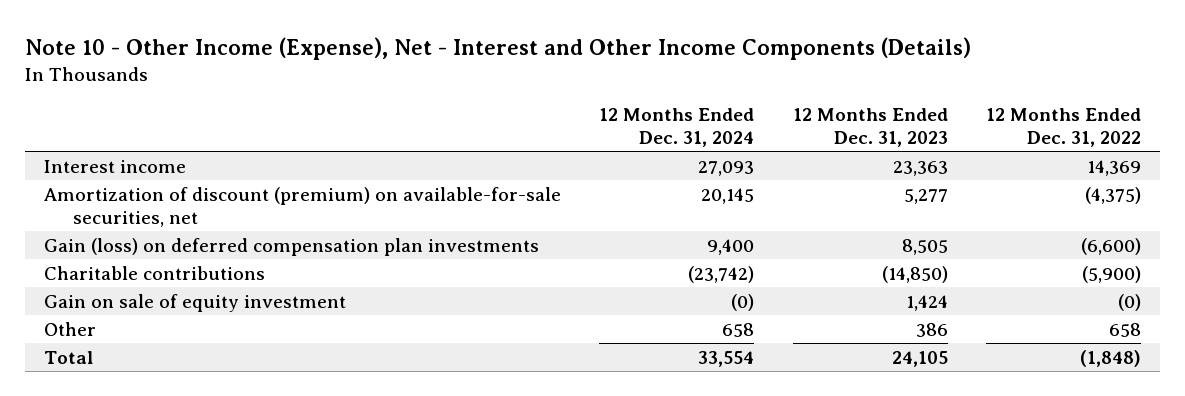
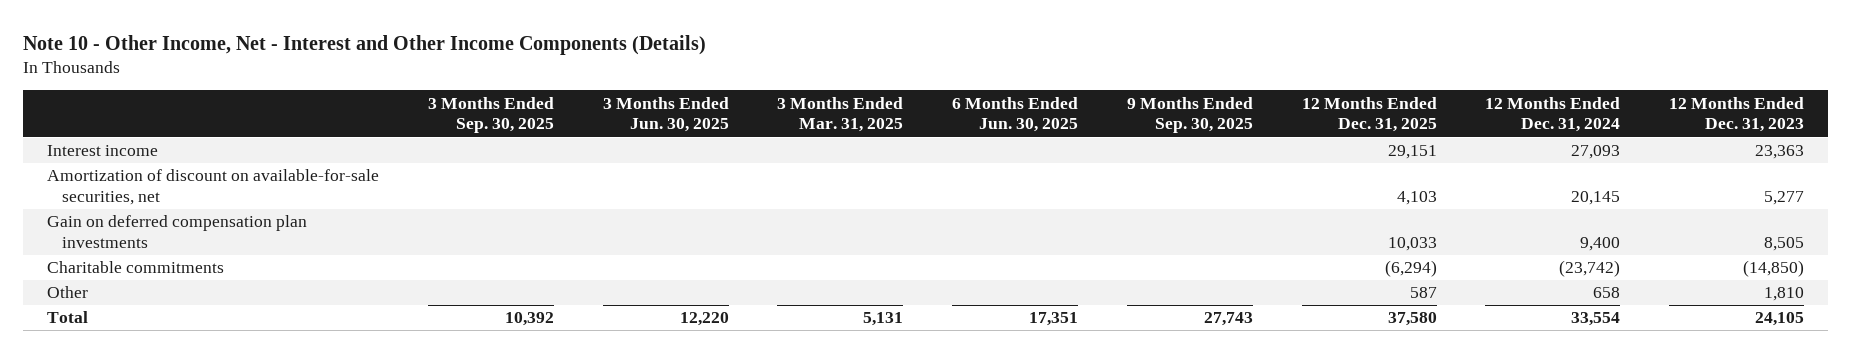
- Note 10 - Other Income (Expense), Net - Interest and Other Income Components (Details)
+ Note 10 - Other Income, Net - Interest and Other Income Components (Details)
- | 12 Months Ended Dec. 31, 2024 | 12 Months Ended Dec. 31, 2023 | 12 Months Ended Dec. 31, 2022
+ | 3 Months Ended Sep. 30, 2025 | 3 Months Ended Jun. 30, 2025 | 3 Months Ended Mar. 31, 2025 | 6 Months Ended Jun. 30, 2025 | 9 Months Ended Sep. 30, 2025 | 12 Months Ended Dec. 31, 2025 | 12 Months Ended Dec. 31, 2024 | 12 Months Ended Dec. 31, 2023
- Amortization of discount (premium) on available-for-sale securities, net | 20,145 | 5,277 | (4,375)
- Gain (loss) on deferred compensation plan investments | 9,400 | 8,505 | (6,600)
- Charitable contributions | (23,742) | (14,850) | (5,900)
- Gain on sale of equity investment | (0) | 1,424 | (0)
- Other | 658 | 386 | 658
+ Amortization of discount on available-for-sale securities, net | | | | | | 4,103 | 20,145 | 5,277
+ Gain on deferred compensation plan investments | | | | | | 10,033 | 9,400 | 8,505
+ Charitable commitments | | | | | | (6,294) | (23,742) | (14,850)
+ Other | | | | | | 587 | 658 | 1,810

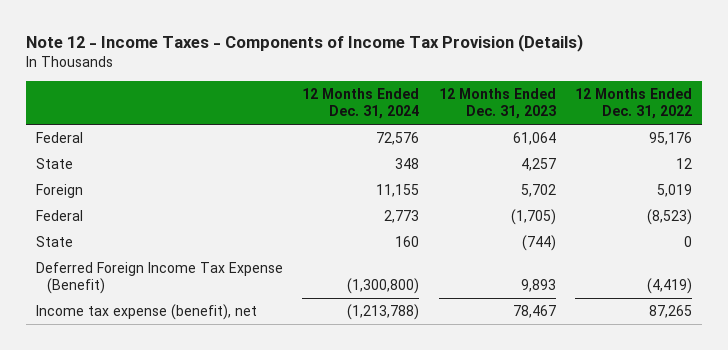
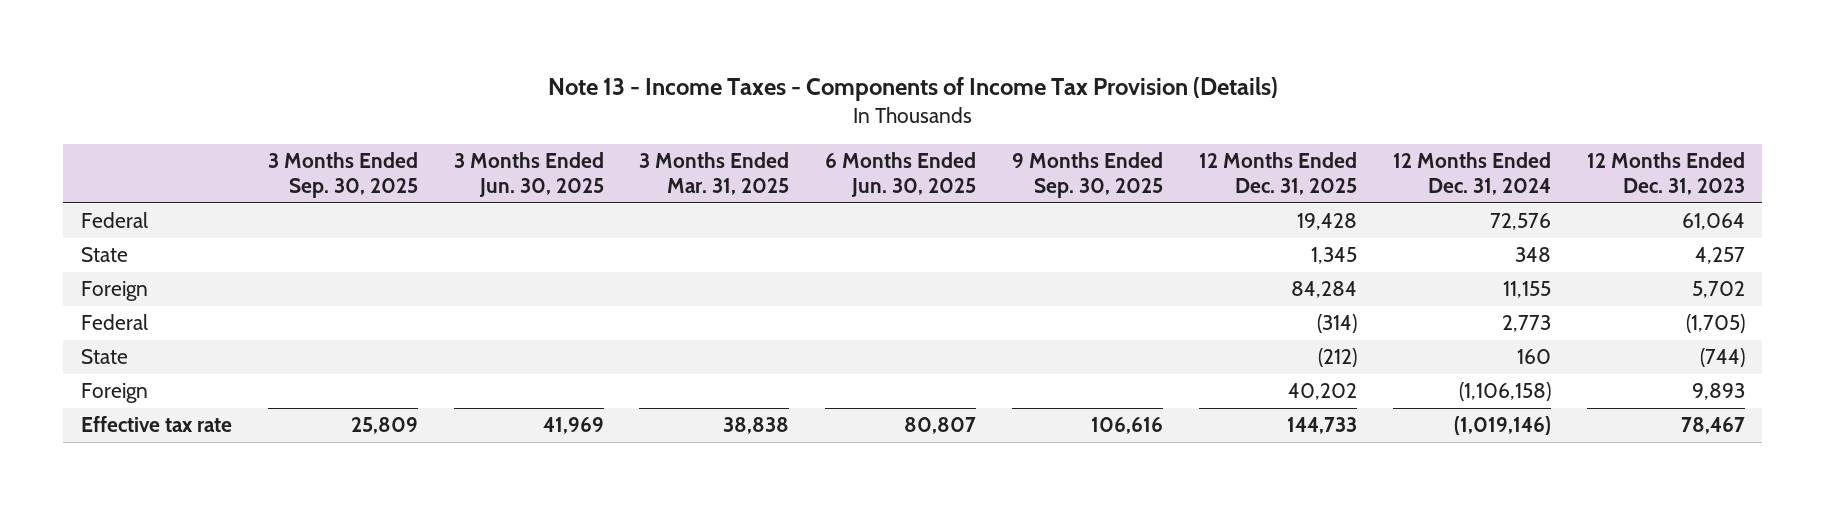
- Note 12 - Income Taxes - Components of Income Tax Provision (Details)
+ Note 13 - Income Taxes - Components of Income Tax Provision (Details)
- | 12 Months Ended Dec. 31, 2024 | 12 Months Ended Dec. 31, 2023 | 12 Months Ended Dec. 31, 2022
+ | 3 Months Ended Sep. 30, 2025 | 3 Months Ended Jun. 30, 2025 | 3 Months Ended Mar. 31, 2025 | 6 Months Ended Jun. 30, 2025 | 9 Months Ended Sep. 30, 2025 | 12 Months Ended Dec. 31, 2025 | 12 Months Ended Dec. 31, 2024 | 12 Months Ended Dec. 31, 2023
- Deferred Foreign Income Tax Expense (Benefit) | (1,300,800) | 9,893 | (4,419)
- Income tax expense (benefit), net | (1,213,788) | 78,467 | 87,265
+ Foreign | | | | | | 40,202 | (1,106,158) | 9,893
+ Effective tax rate | 25,809 | 41,969 | 38,838 | 80,807 | 106,616 | 144,733 | (1,019,146) | 78,467

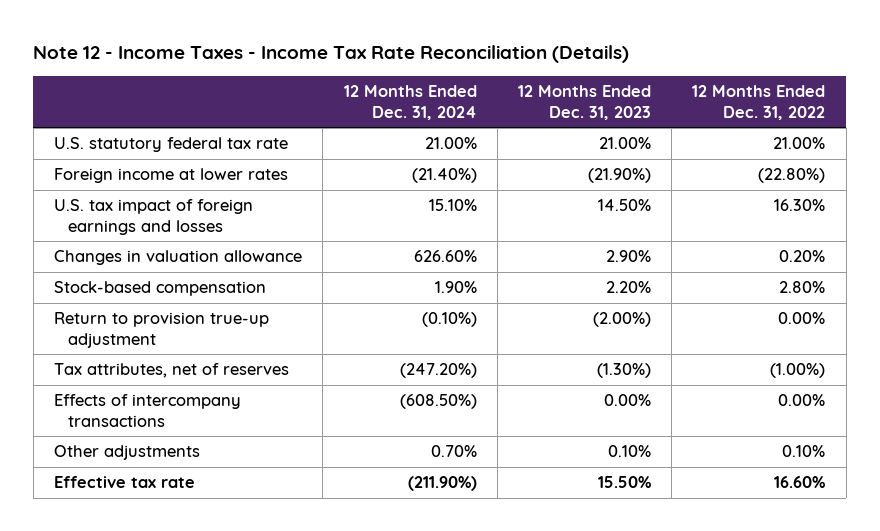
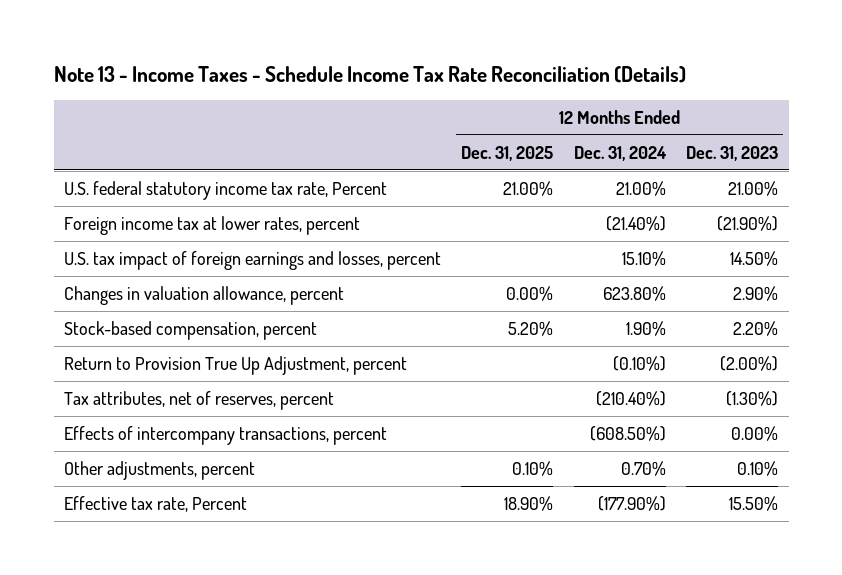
- Note 12 - Income Taxes - Income Tax Rate Reconciliation (Details)
+ Note 13 - Income Taxes - Schedule Income Tax Rate Reconciliation (Details)
- | 12 Months Ended Dec. 31, 2024 | 12 Months Ended Dec. 31, 2023 | 12 Months Ended Dec. 31, 2022
+ | 12 Months Ended Dec. 31, 2025 | 12 Months Ended Dec. 31, 2024 | 12 Months Ended Dec. 31, 2023
- U.S. statutory federal tax rate | 21.00% | 21.00% | 21.00%
- Foreign income at lower rates | (21.40%) | (21.90%) | (22.80%)
- U.S. tax impact of foreign earnings and losses | 15.10% | 14.50% | 16.30%
- Changes in valuation allowance | 626.60% | 2.90% | 0.20%
- Stock-based compensation | 1.90% | 2.20% | 2.80%
- Return to provision true-up adjustment | (0.10%) | (2.00%) | 0.00%
- Tax attributes, net of reserves | (247.20%) | (1.30%) | (1.00%)
- Effects of intercompany transactions | (608.50%) | 0.00% | 0.00%
- Other adjustments | 0.70% | 0.10% | 0.10%
- Effective tax rate | (211.90%) | 15.50% | 16.60%
+ U.S. federal statutory income tax rate, Percent | 21.00% | 21.00% | 21.00%
+ Foreign income tax at lower rates, percent | | (21.40%) | (21.90%)
+ U.S. tax impact of foreign earnings and losses, percent | | 15.10% | 14.50%
+ Changes in valuation allowance, percent | 0.00% | 623.80% | 2.90%
+ Stock-based compensation, percent | 5.20% | 1.90% | 2.20%
+ Return to Provision True Up Adjustment, percent | | (0.10%) | (2.00%)
+ Tax attributes, net of reserves, percent | | (210.40%) | (1.30%)
+ Effects of intercompany transactions, percent | | (608.50%) | 0.00%
+ Other adjustments, percent | 0.10% | 0.70% | 0.10%
+ Effective tax rate, Percent | 18.90% | (177.90%) | 15.50%

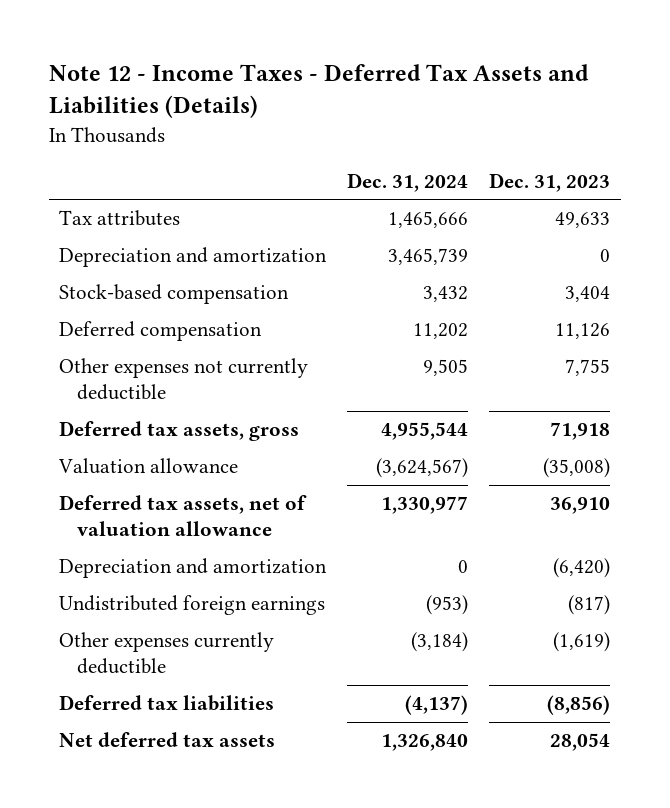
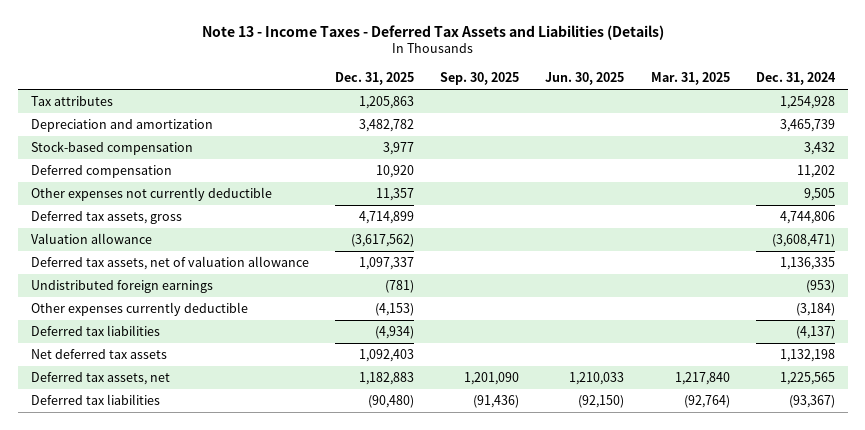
- Note 12 - Income Taxes - Deferred Tax Assets and Liabilities (Details)
+ Note 13 - Income Taxes - Deferred Tax Assets and Liabilities (Details)
- | Dec. 31, 2024 | Dec. 31, 2023
+ | Dec. 31, 2025 | Sep. 30, 2025 | Jun. 30, 2025 | Mar. 31, 2025 | Dec. 31, 2024
- Tax attributes | 1,465,666 | 49,633
+ Tax attributes | 1,205,863 | | | | 1,254,928
- Deferred tax assets, gross | 4,955,544 | 71,918
- Valuation allowance | (3,624,567) | (35,008)
- Deferred tax assets, net of valuation allowance | 1,330,977 | 36,910
- Depreciation and amortization | 0 | (6,420)
+ Deferred tax assets, gross | 4,714,899 | | | | 4,744,806
+ Valuation allowance | (3,617,562) | | | | (3,608,471)
+ Deferred tax assets, net of valuation allowance | 1,097,337 | | | | 1,136,335
- Net deferred tax assets | 1,326,840 | 28,054
+ Net deferred tax assets | 1,092,403 | | | | 1,132,198
+ Deferred tax assets, net | 1,182,883 | 1,201,090 | 1,210,033 | 1,217,840 | 1,225,565
+ Deferred tax liabilities | (90,480) | (91,436) | (92,150) | (92,764) | (93,367)

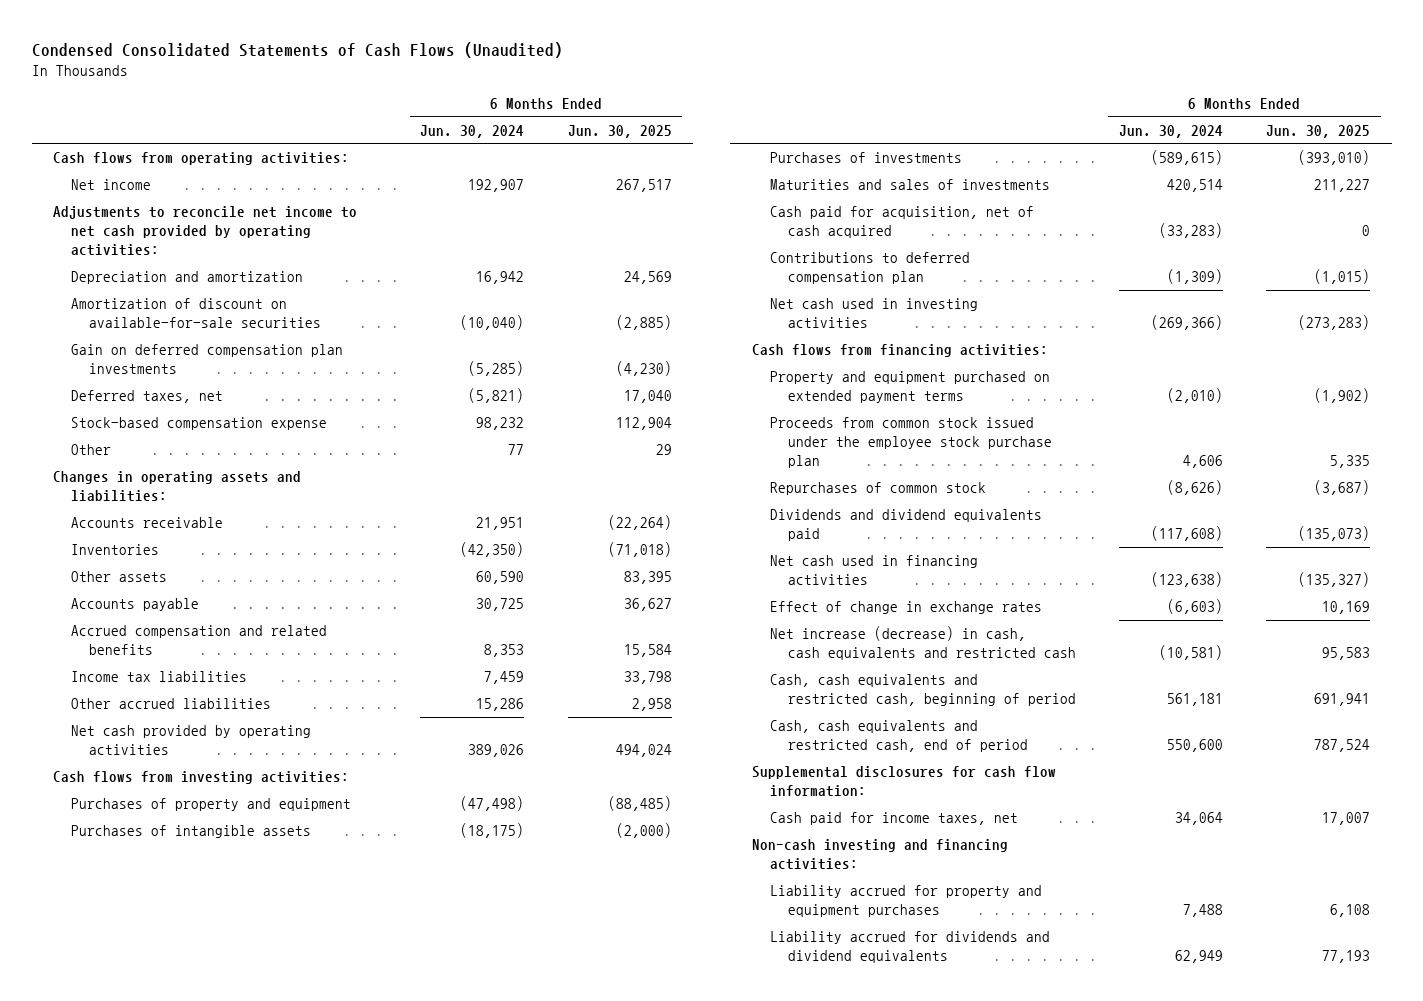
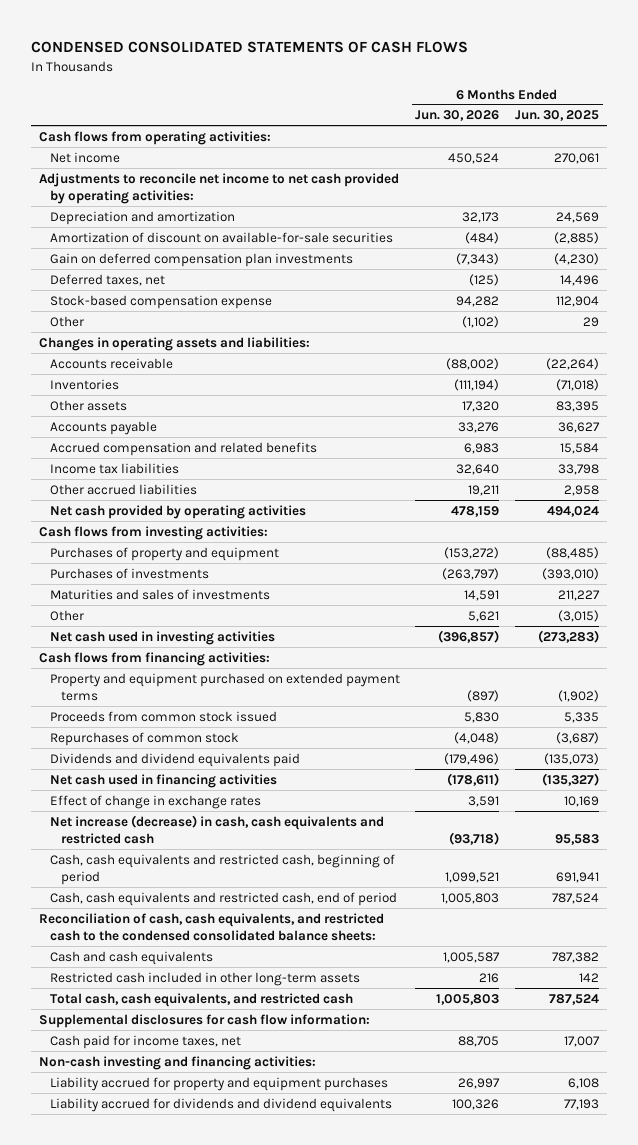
- Condensed Consolidated Statements of Cash Flows (Unaudited)
+ CONDENSED CONSOLIDATED STATEMENTS OF CASH FLOWS
- | 6 Months Ended Jun. 30, 2024 | 6 Months Ended Jun. 30, 2025
+ | 6 Months Ended Jun. 30, 2026 | 6 Months Ended Jun. 30, 2025
- Net income | 192,907 | 267,517
+ Net income | 450,524 | 270,061
- Deferred taxes, net | (5,821) | 17,040
+ Deferred taxes, net | (125) | 14,496
- Purchases of intangible assets | (18,175) | (2,000)
- Cash paid for acquisition, net of cash acquired | (33,283) | 0
- Contributions to deferred compensation plan | (1,309) | (1,015)
+ Other | 5,621 | (3,015)
- Proceeds from common stock issued under the employee stock purchase plan | 4,606 | 5,335
+ Proceeds from common stock issued | 5,830 | 5,335
+ Reconciliation of cash, cash equivalents, and restricted cash to the condensed consolidated balance sheets:
+ Cash and cash equivalents | 1,005,587 | 787,382
+ Restricted cash included in other long-term assets | 216 | 142
+ Total cash, cash equivalents, and restricted cash | 1,005,803 | 787,524

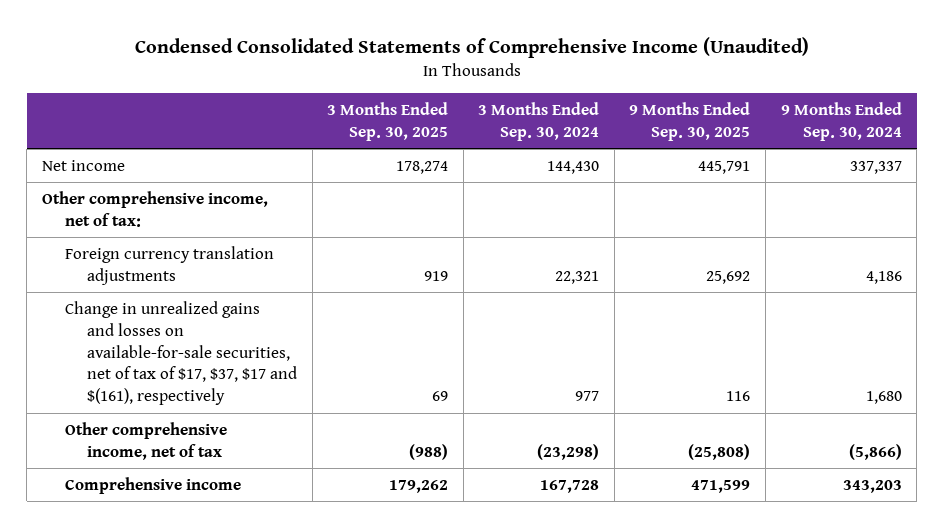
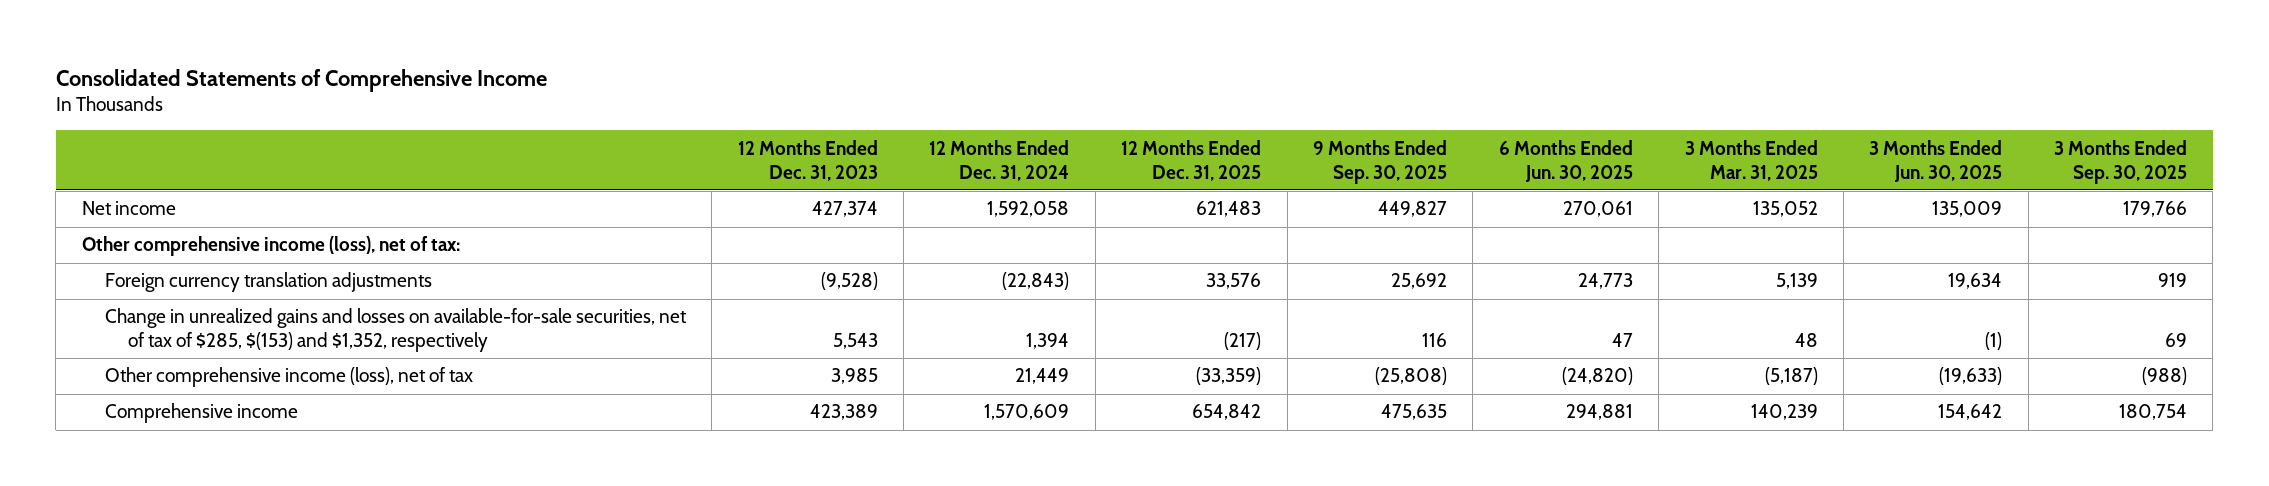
- Condensed Consolidated Statements of Comprehensive Income (Unaudited)
+ Consolidated Statements of Comprehensive Income
- | 3 Months Ended Sep. 30, 2025 | 3 Months Ended Sep. 30, 2024 | 9 Months Ended Sep. 30, 2025 | 9 Months Ended Sep. 30, 2024
+ | 12 Months Ended Dec. 31, 2023 | 12 Months Ended Dec. 31, 2024 | 12 Months Ended Dec. 31, 2025 | 9 Months Ended Sep. 30, 2025 | 6 Months Ended Jun. 30, 2025 | 3 Months Ended Mar. 31, 2025 | 3 Months Ended Jun. 30, 2025 | 3 Months Ended Sep. 30, 2025
- Net income | 178,274 | 144,430 | 445,791 | 337,337
- Other comprehensive income, net of tax:
+ Net income | 427,374 | 1,592,058 | 621,483 | 449,827 | 270,061 | 135,052 | 135,009 | 179,766
+ Other comprehensive income (loss), net of tax:
- Change in unrealized gains and losses on available-for-sale securities, net of tax of $17, $37, $17 and $(161), respectively | 69 | 977 | 116 | 1,680
- Other comprehensive income, net of tax | (988) | (23,298) | (25,808) | (5,866)
- Comprehensive income | 179,262 | 167,728 | 471,599 | 343,203
+ Change in unrealized gains and losses on available-for-sale securities, net of tax of $285, $(153) and $1,352, respectively | 5,543 | 1,394 | (217) | 116 | 47 | 48 | (1) | 69
+ Other comprehensive income (loss), net of tax | 3,985 | 21,449 | (33,359) | (25,808) | (24,820) | (5,187) | (19,633) | (988)
+ Comprehensive income | 423,389 | 1,570,609 | 654,842 | 475,635 | 294,881 | 140,239 | 154,642 | 180,754

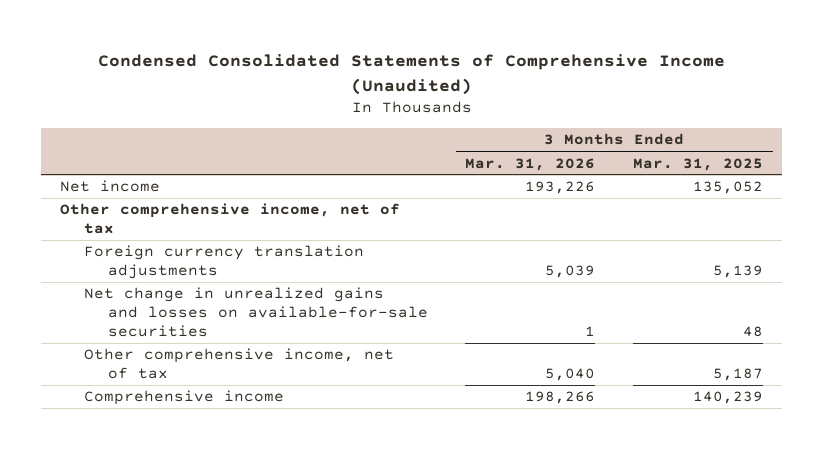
- Consolidated Statements of Comprehensive Income
+ Condensed Consolidated Statements of Comprehensive Income (Unaudited)
- | 12 Months Ended Dec. 31, 2023 | 12 Months Ended Dec. 31, 2024 | 12 Months Ended Dec. 31, 2025 | 9 Months Ended Sep. 30, 2025 | 6 Months Ended Jun. 30, 2025 | 3 Months Ended Mar. 31, 2025 | 3 Months Ended Jun. 30, 2025 | 3 Months Ended Sep. 30, 2025
+ | 3 Months Ended Mar. 31, 2026 | 3 Months Ended Mar. 31, 2025
- Other comprehensive income (loss), net of tax:
+ Other comprehensive income, net of tax
- Change in unrealized gains and losses on available-for-sale securities, net of tax of $285, $(153) and $1,352, respectively | 5,543 | 1,394 | (217) | 116 | 47 | 48 | (1) | 69
- Other comprehensive income (loss), net of tax | 3,985 | 21,449 | (33,359) | (25,808) | (24,820) | (5,187) | (19,633) | (988)
+ Net change in unrealized gains and losses on available-for-sale securities | 1 | 48
+ Other comprehensive income, net of tax | 5,040 | 5,187

